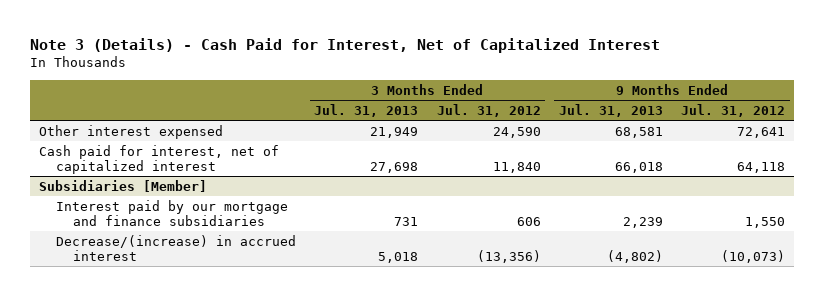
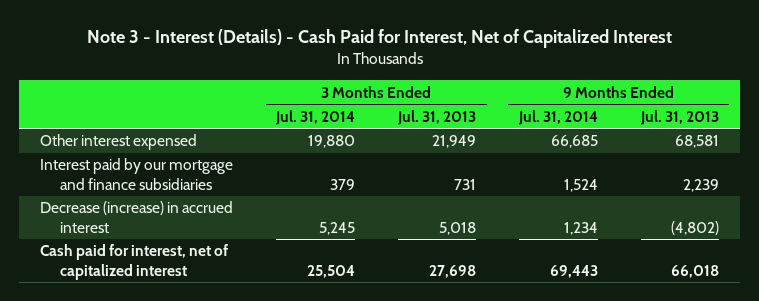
- Note 3 (Details) - Cash Paid for Interest, Net of Capitalized Interest
+ Note 3 - Interest (Details) - Cash Paid for Interest, Net of Capitalized Interest
- | 3 Months Ended Jul. 31, 2013 | 3 Months Ended Jul. 31, 2012 | 9 Months Ended Jul. 31, 2013 | 9 Months Ended Jul. 31, 2012
+ | 3 Months Ended Jul. 31, 2014 | 3 Months Ended Jul. 31, 2013 | 9 Months Ended Jul. 31, 2014 | 9 Months Ended Jul. 31, 2013
- Subsidiaries [Member]
- Decrease/(increase) in accrued interest | 5,018 | (13,356) | (4,802) | (10,073)
+ Decrease (increase) in accrued interest | 5,245 | 5,018 | 1,234 | (4,802)
moved down: Cash paid for interest, net of capitalized interest | 25,504 | 27,698 | 69,443 | 66,018

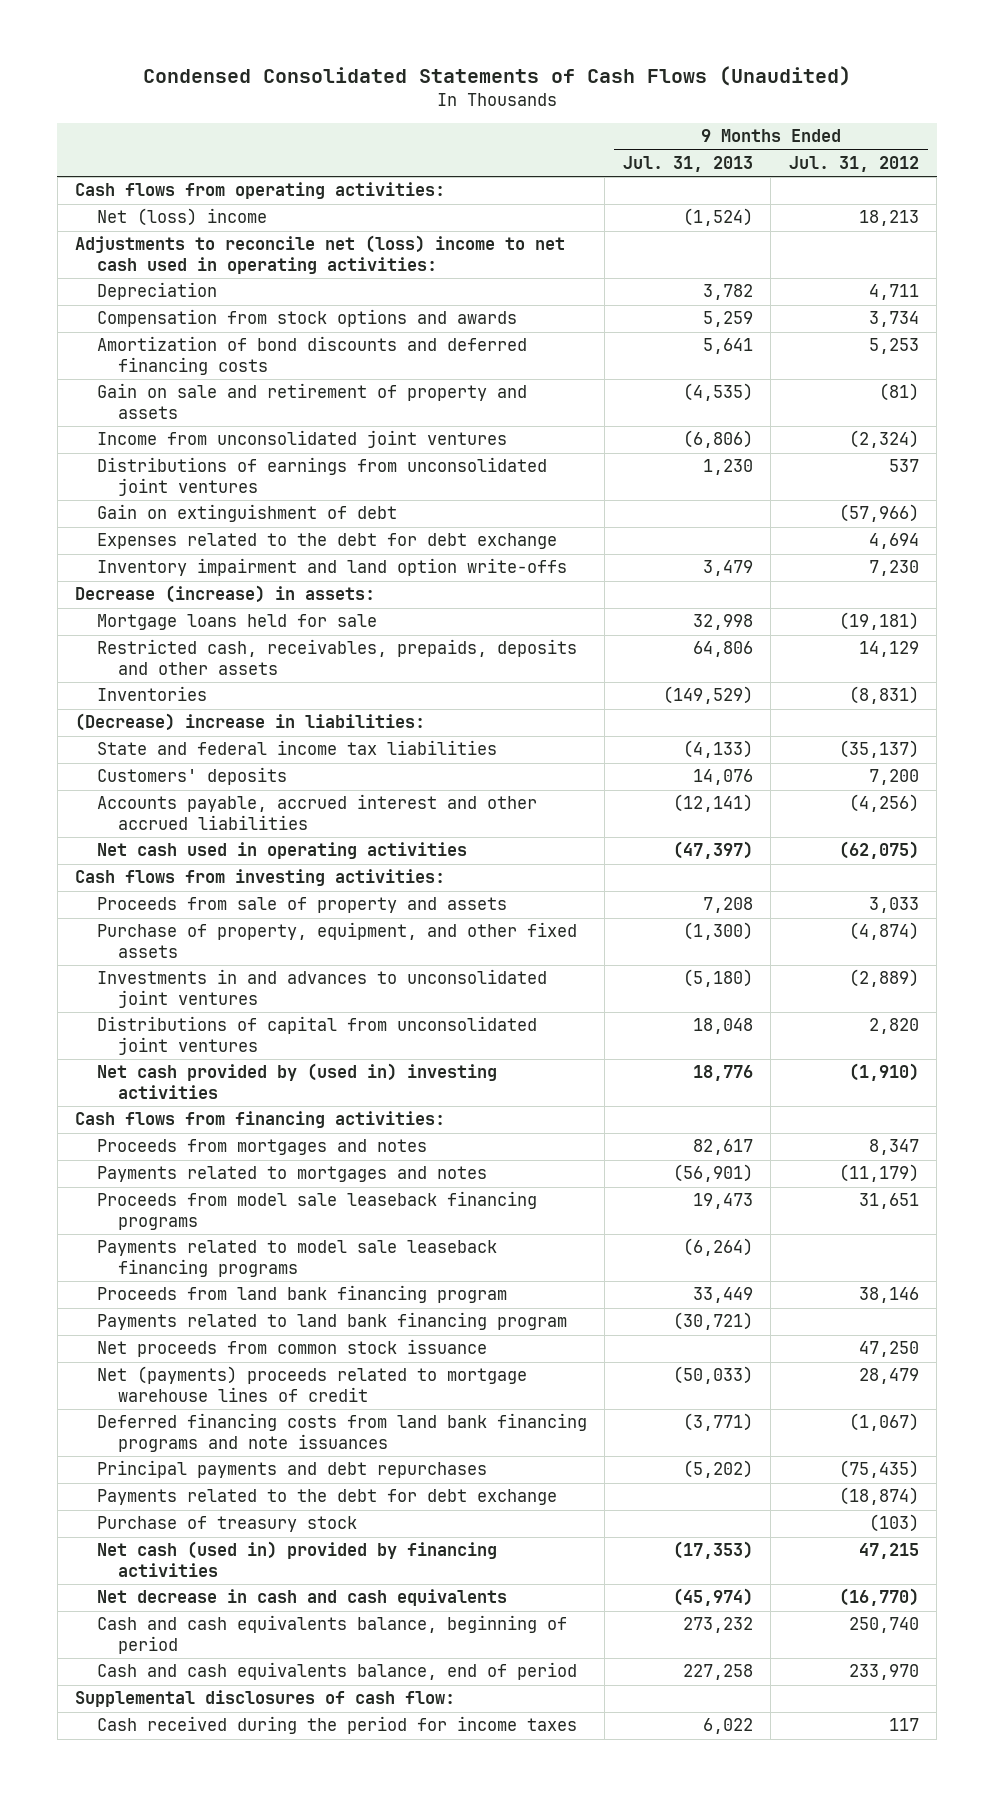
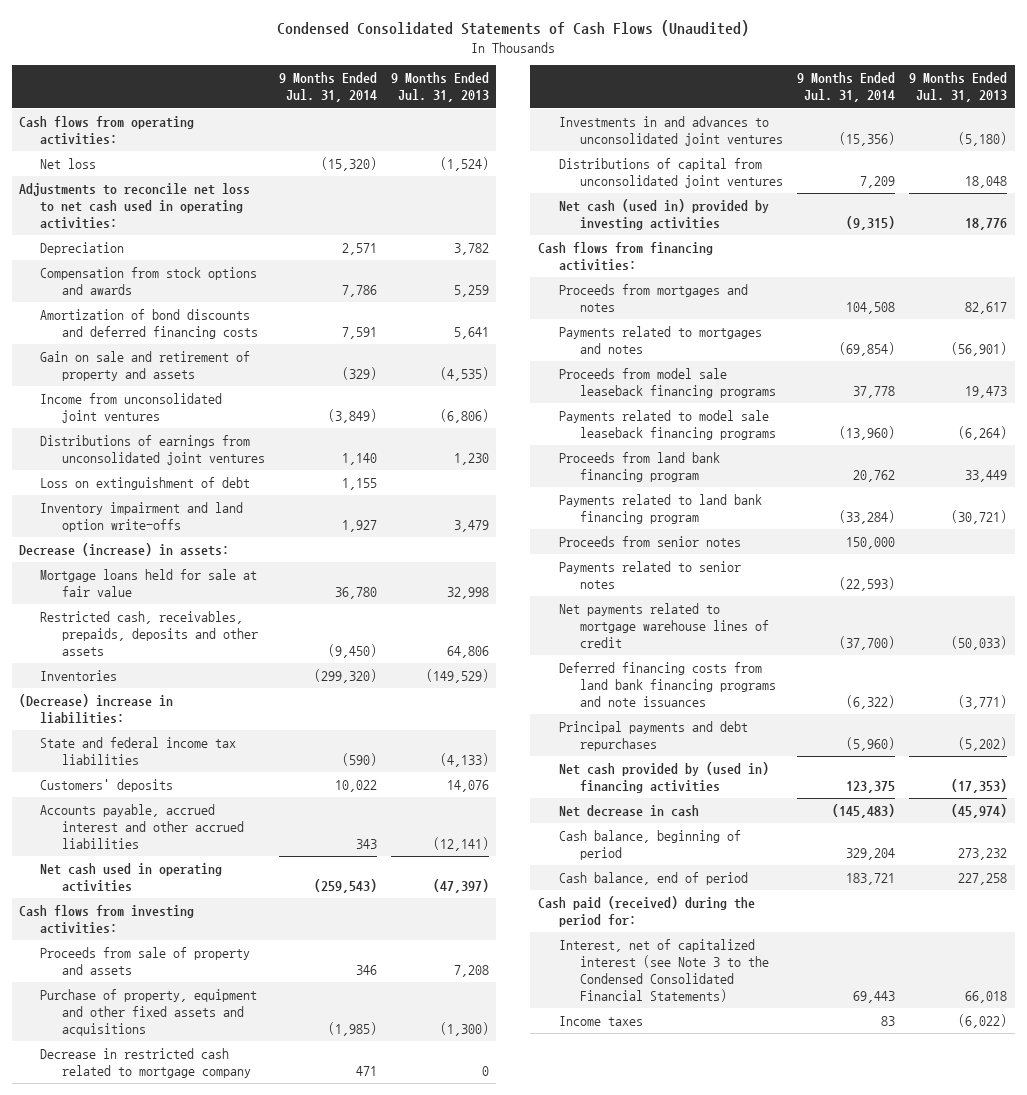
- | 9 Months Ended Jul. 31, 2013 | 9 Months Ended Jul. 31, 2012
+ | 9 Months Ended Jul. 31, 2014 | 9 Months Ended Jul. 31, 2013
- Net (loss) income | (1,524) | 18,213
- Adjustments to reconcile net (loss) income to net cash used in operating activities:
+ Net loss | (15,320) | (1,524)
+ Adjustments to reconcile net loss to net cash used in operating activities:
- Gain on extinguishment of debt | | (57,966)
- Expenses related to the debt for debt exchange | | 4,694
+ Loss on extinguishment of debt | 1,155 |
- Mortgage loans held for sale | 32,998 | (19,181)
+ Mortgage loans held for sale at fair value | 36,780 | 32,998
- Purchase of property, equipment, and other fixed assets | (1,300) | (4,874)
+ Purchase of property, equipment and other fixed assets and acquisitions | (1,985) | (1,300)
+ Decrease in restricted cash related to mortgage company | 471 | 0
- Net cash provided by (used in) investing activities | 18,776 | (1,910)
+ Net cash (used in) provided by investing activities | (9,315) | 18,776
- Net proceeds from common stock issuance | | 47,250
- Net (payments) proceeds related to mortgage warehouse lines of credit | (50,033) | 28,479
+ Proceeds from senior notes | 150,000 |
+ Payments related to senior notes | (22,593) |
+ Net payments related to mortgage warehouse lines of credit | (37,700) | (50,033)
- Payments related to the debt for debt exchange | | (18,874)
- Purchase of treasury stock | | (103)
- Net cash (used in) provided by financing activities | (17,353) | 47,215
- Net decrease in cash and cash equivalents | (45,974) | (16,770)
- Cash and cash equivalents balance, beginning of period | 273,232 | 250,740
- Cash and cash equivalents balance, end of period | 227,258 | 233,970
- Supplemental disclosures of cash flow:
- Cash received during the period for income taxes | 6,022 | 117
+ Net cash provided by (used in) financing activities | 123,375 | (17,353)
+ Net decrease in cash | (145,483) | (45,974)
+ Cash balance, beginning of period | 329,204 | 273,232
+ Cash balance, end of period | 183,721 | 227,258
+ Cash paid (received) during the period for:
+ Interest, net of capitalized interest (see Note 3 to the Condensed Consolidated Financial Statements) | 69,443 | 66,018
+ Income taxes | 83 | (6,022)

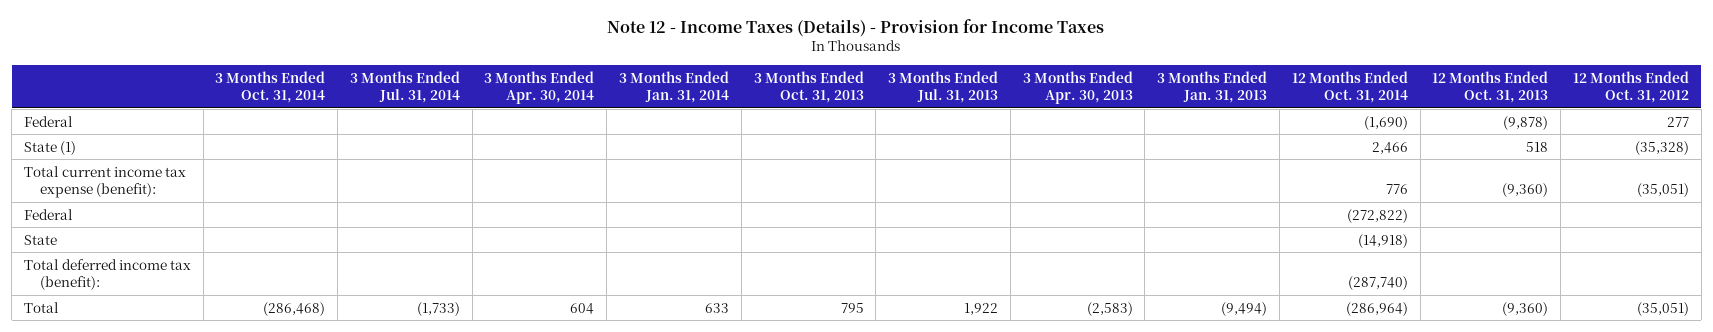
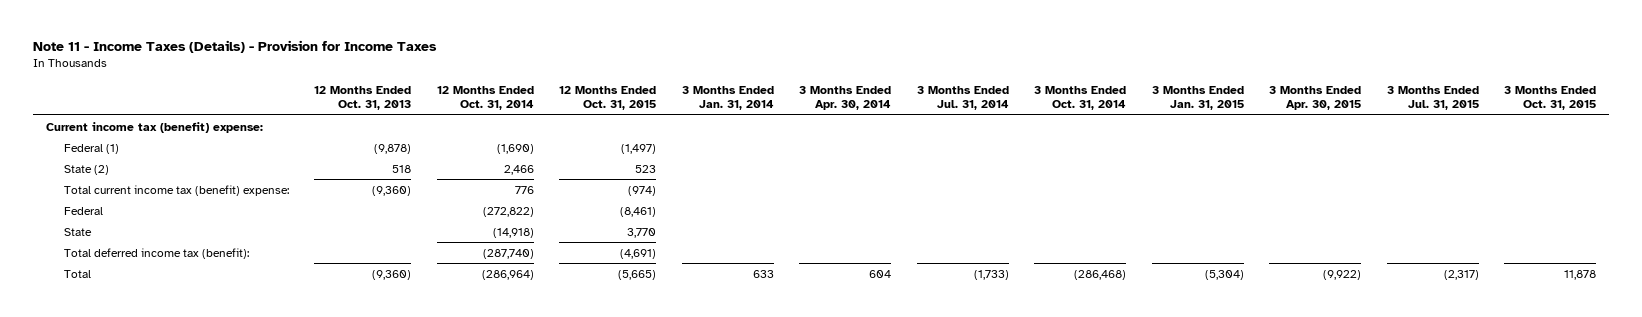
- Note 12 - Income Taxes (Details) - Provision for Income Taxes
+ Note 11 - Income Taxes (Details) - Provision for Income Taxes
- | 3 Months Ended Oct. 31, 2014 | 3 Months Ended Jul. 31, 2014 | 3 Months Ended Apr. 30, 2014 | 3 Months Ended Jan. 31, 2014 | 3 Months Ended Oct. 31, 2013 | 3 Months Ended Jul. 31, 2013 | 3 Months Ended Apr. 30, 2013 | 3 Months Ended Jan. 31, 2013 | 12 Months Ended Oct. 31, 2014 | 12 Months Ended Oct. 31, 2013 | 12 Months Ended Oct. 31, 2012
+ | 12 Months Ended Oct. 31, 2013 | 12 Months Ended Oct. 31, 2014 | 12 Months Ended Oct. 31, 2015 | 3 Months Ended Jan. 31, 2014 | 3 Months Ended Apr. 30, 2014 | 3 Months Ended Jul. 31, 2014 | 3 Months Ended Oct. 31, 2014 | 3 Months Ended Jan. 31, 2015 | 3 Months Ended Apr. 30, 2015 | 3 Months Ended Jul. 31, 2015 | 3 Months Ended Oct. 31, 2015
- Federal | | | | | | | | | (1,690) | (9,878) | 277
- State (1) | | | | | | | | | 2,466 | 518 | (35,328)
- Total current income tax expense (benefit): | | | | | | | | | 776 | (9,360) | (35,051)
+ Current income tax (benefit) expense:
+ Federal (1) | (9,878) | (1,690) | (1,497) | | | | | | | |
+ State (2) | 518 | 2,466 | 523 | | | | | | | |
+ Total current income tax (benefit) expense: | (9,360) | 776 | (974) | | | | | | | |

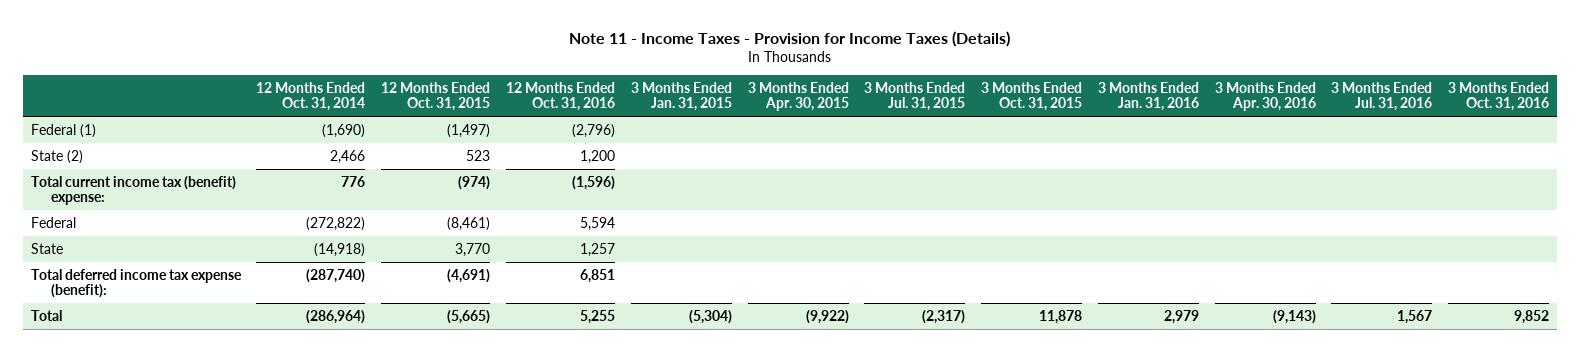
- Note 11 - Income Taxes (Details) - Provision for Income Taxes
+ Note 11 - Income Taxes - Provision for Income Taxes (Details)
- | 12 Months Ended Oct. 31, 2013 | 12 Months Ended Oct. 31, 2014 | 12 Months Ended Oct. 31, 2015 | 3 Months Ended Jan. 31, 2014 | 3 Months Ended Apr. 30, 2014 | 3 Months Ended Jul. 31, 2014 | 3 Months Ended Oct. 31, 2014 | 3 Months Ended Jan. 31, 2015 | 3 Months Ended Apr. 30, 2015 | 3 Months Ended Jul. 31, 2015 | 3 Months Ended Oct. 31, 2015
+ | 12 Months Ended Oct. 31, 2014 | 12 Months Ended Oct. 31, 2015 | 12 Months Ended Oct. 31, 2016 | 3 Months Ended Jan. 31, 2015 | 3 Months Ended Apr. 30, 2015 | 3 Months Ended Jul. 31, 2015 | 3 Months Ended Oct. 31, 2015 | 3 Months Ended Jan. 31, 2016 | 3 Months Ended Apr. 30, 2016 | 3 Months Ended Jul. 31, 2016 | 3 Months Ended Oct. 31, 2016
- Current income tax (benefit) expense:
- Total deferred income tax (benefit): | | (287,740) | (4,691) | | | | | | | |
+ Total deferred income tax expense (benefit): | (287,740) | (4,691) | 6,851 | | | | | | | |

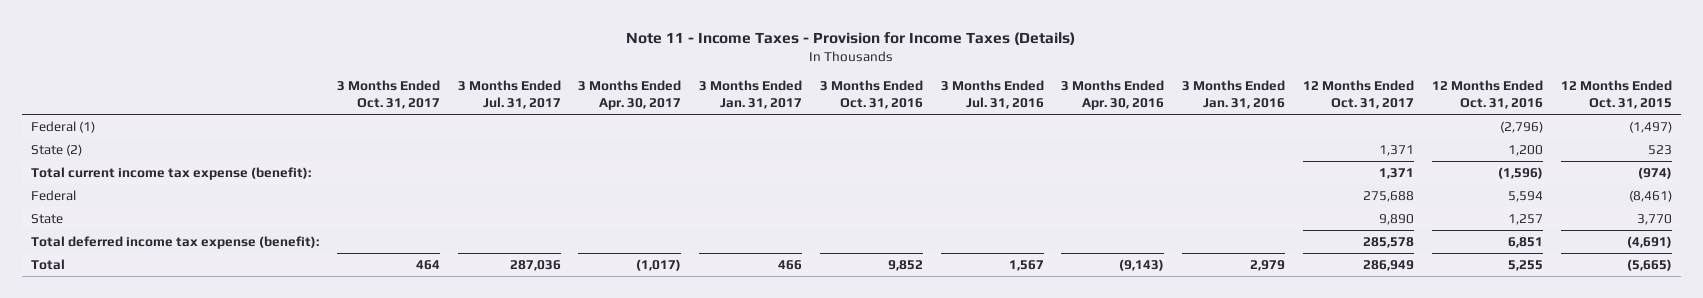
- | 12 Months Ended Oct. 31, 2014 | 12 Months Ended Oct. 31, 2015 | 12 Months Ended Oct. 31, 2016 | 3 Months Ended Jan. 31, 2015 | 3 Months Ended Apr. 30, 2015 | 3 Months Ended Jul. 31, 2015 | 3 Months Ended Oct. 31, 2015 | 3 Months Ended Jan. 31, 2016 | 3 Months Ended Apr. 30, 2016 | 3 Months Ended Jul. 31, 2016 | 3 Months Ended Oct. 31, 2016
+ | 3 Months Ended Oct. 31, 2017 | 3 Months Ended Jul. 31, 2017 | 3 Months Ended Apr. 30, 2017 | 3 Months Ended Jan. 31, 2017 | 3 Months Ended Oct. 31, 2016 | 3 Months Ended Jul. 31, 2016 | 3 Months Ended Apr. 30, 2016 | 3 Months Ended Jan. 31, 2016 | 12 Months Ended Oct. 31, 2017 | 12 Months Ended Oct. 31, 2016 | 12 Months Ended Oct. 31, 2015
- Total current income tax (benefit) expense: | 776 | (974) | (1,596) | | | | | | | |
+ Total current income tax expense (benefit): | | | | | | | | | 1,371 | (1,596) | (974)

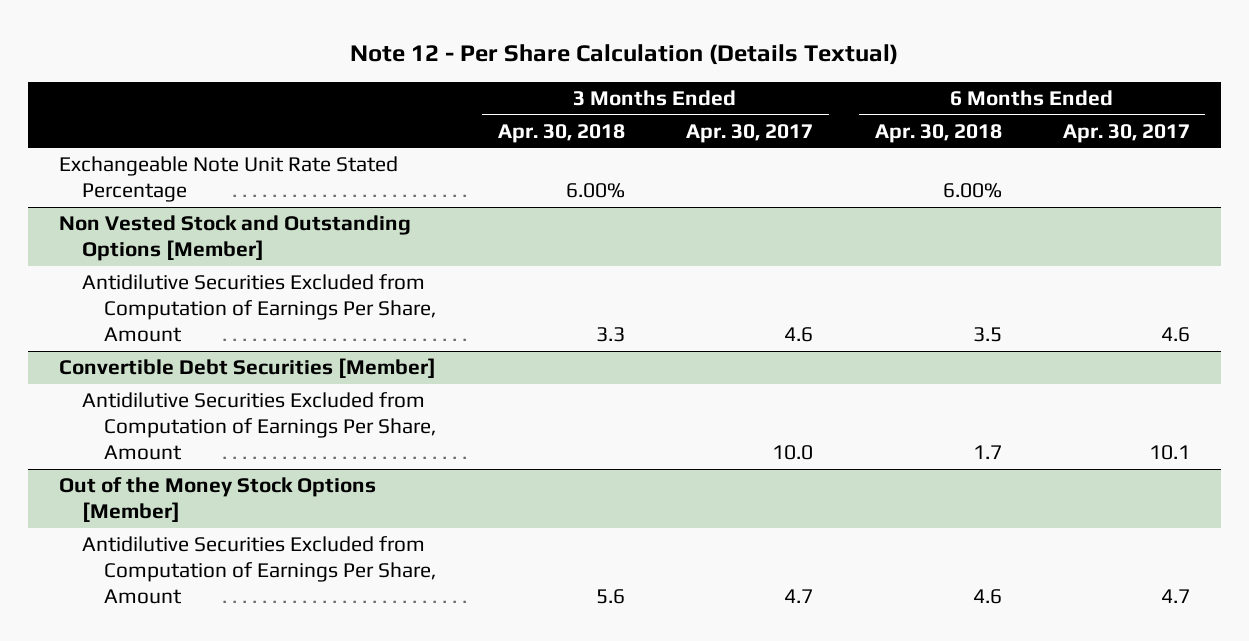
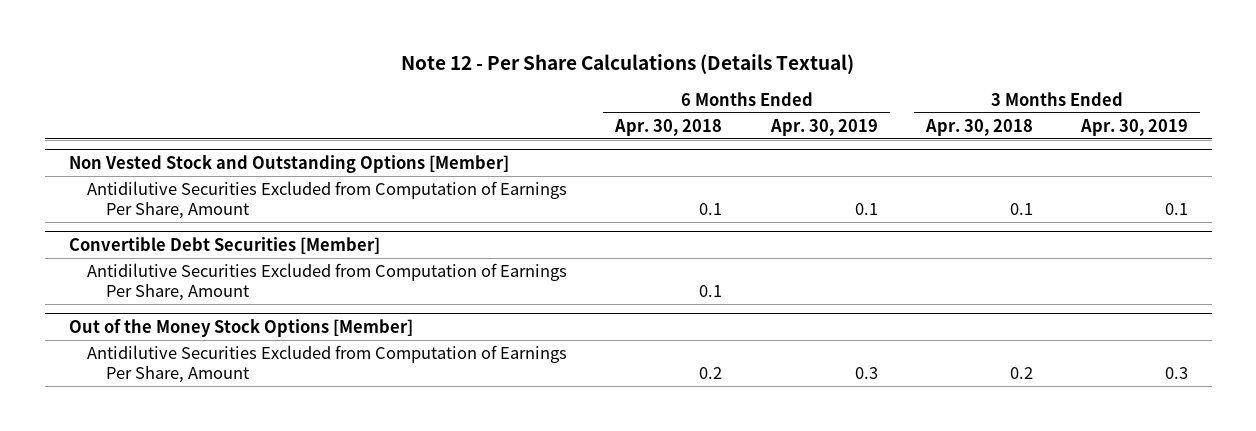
- Note 12 - Per Share Calculation (Details Textual)
+ Note 12 - Per Share Calculations (Details Textual)
- | 3 Months Ended Apr. 30, 2018 | 3 Months Ended Apr. 30, 2017 | 6 Months Ended Apr. 30, 2018 | 6 Months Ended Apr. 30, 2017
+ | 6 Months Ended Apr. 30, 2018 | 6 Months Ended Apr. 30, 2019 | 3 Months Ended Apr. 30, 2018 | 3 Months Ended Apr. 30, 2019
- Exchangeable Note Unit Rate Stated Percentage | 6.00% | | 6.00% |
@ Non Vested Stock and Outstanding Options [Member]
- Antidilutive Securities Excluded from Computation of Earnings Per Share, Amount | 3.3 | 4.6 | 3.5 | 4.6
+ Antidilutive Securities Excluded from Computation of Earnings Per Share, Amount | 0.1 | 0.1 | 0.1 | 0.1
@ Convertible Debt Securities [Member]
- Antidilutive Securities Excluded from Computation of Earnings Per Share, Amount | | 10.0 | 1.7 | 10.1
+ Antidilutive Securities Excluded from Computation of Earnings Per Share, Amount | 0.1 | | |
@ Out of the Money Stock Options [Member]
- Antidilutive Securities Excluded from Computation of Earnings Per Share, Amount | 5.6 | 4.7 | 4.6 | 4.7
+ Antidilutive Securities Excluded from Computation of Earnings Per Share, Amount | 0.2 | 0.3 | 0.2 | 0.3

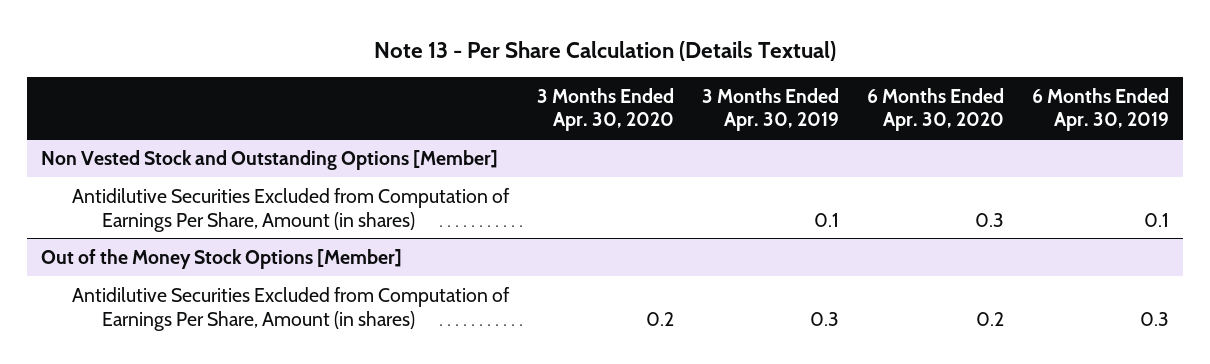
- Note 12 - Per Share Calculations (Details Textual)
+ Note 13 - Per Share Calculation (Details Textual)
- | 6 Months Ended Apr. 30, 2018 | 6 Months Ended Apr. 30, 2019 | 3 Months Ended Apr. 30, 2018 | 3 Months Ended Apr. 30, 2019
+ | 3 Months Ended Apr. 30, 2020 | 3 Months Ended Apr. 30, 2019 | 6 Months Ended Apr. 30, 2020 | 6 Months Ended Apr. 30, 2019
@ Non Vested Stock and Outstanding Options [Member]
- Antidilutive Securities Excluded from Computation of Earnings Per Share, Amount | 0.1 | 0.1 | 0.1 | 0.1
- Convertible Debt Securities [Member]
- Antidilutive Securities Excluded from Computation of Earnings Per Share, Amount | 0.1 | | |
@ Non Vested Stock and Outstanding Options [Member]
+ Antidilutive Securities Excluded from Computation of Earnings Per Share, Amount (in shares) | | 0.1 | 0.3 | 0.1
@ Out of the Money Stock Options [Member]
- Antidilutive Securities Excluded from Computation of Earnings Per Share, Amount | 0.2 | 0.3 | 0.2 | 0.3
+ Antidilutive Securities Excluded from Computation of Earnings Per Share, Amount (in shares) | 0.2 | 0.3 | 0.2 | 0.3

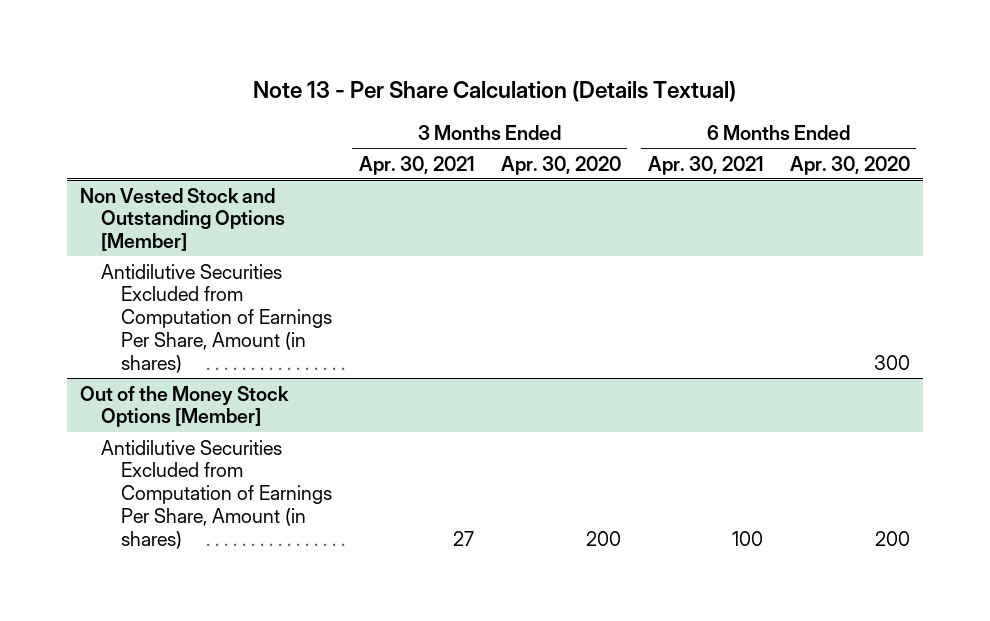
- | 3 Months Ended Apr. 30, 2020 | 3 Months Ended Apr. 30, 2019 | 6 Months Ended Apr. 30, 2020 | 6 Months Ended Apr. 30, 2019
+ | 3 Months Ended Apr. 30, 2021 | 3 Months Ended Apr. 30, 2020 | 6 Months Ended Apr. 30, 2021 | 6 Months Ended Apr. 30, 2020
@ Non Vested Stock and Outstanding Options [Member]
- Antidilutive Securities Excluded from Computation of Earnings Per Share, Amount (in shares) | | 0.1 | 0.3 | 0.1
+ Antidilutive Securities Excluded from Computation of Earnings Per Share, Amount (in shares) | | | | 300
@ Out of the Money Stock Options [Member]
- Antidilutive Securities Excluded from Computation of Earnings Per Share, Amount (in shares) | 0.2 | 0.3 | 0.2 | 0.3
+ Antidilutive Securities Excluded from Computation of Earnings Per Share, Amount (in shares) | 27 | 200 | 100 | 200

